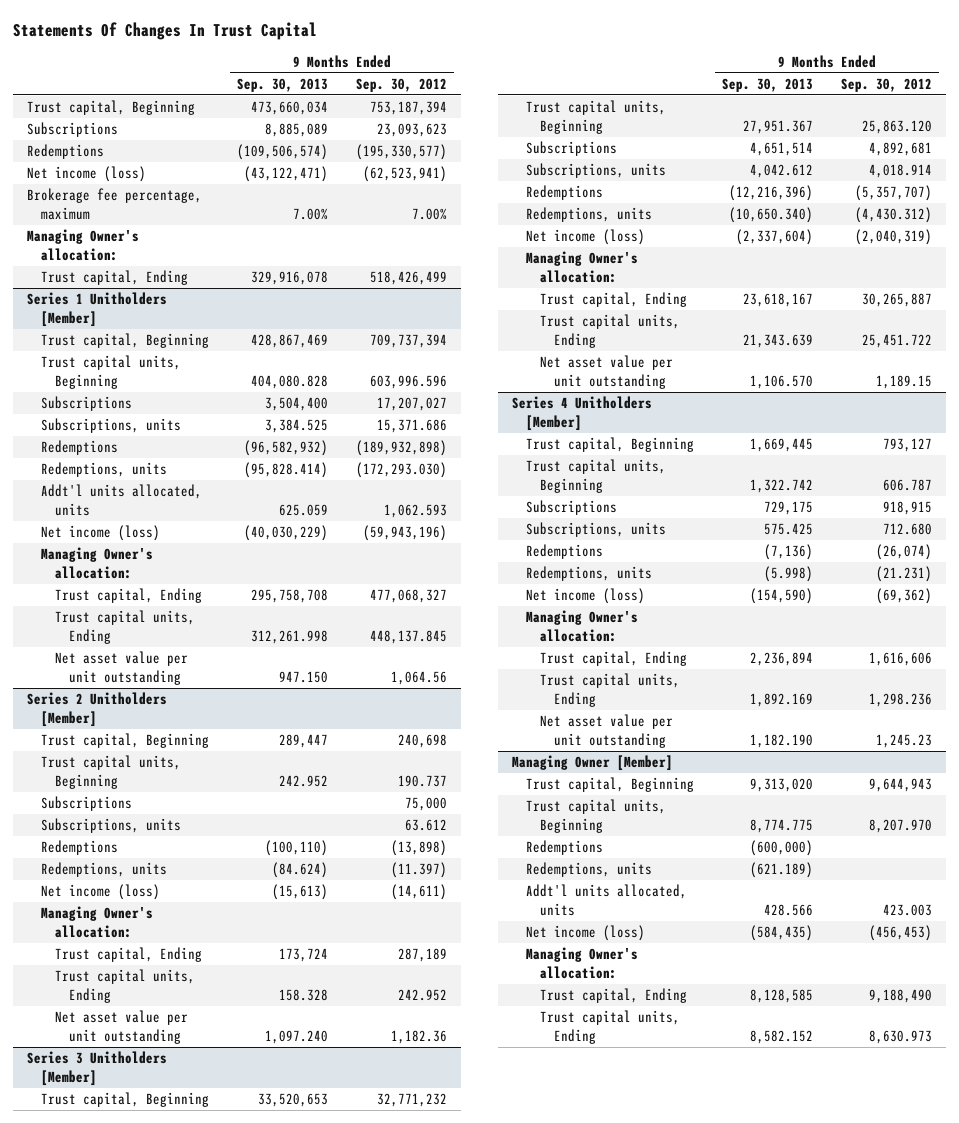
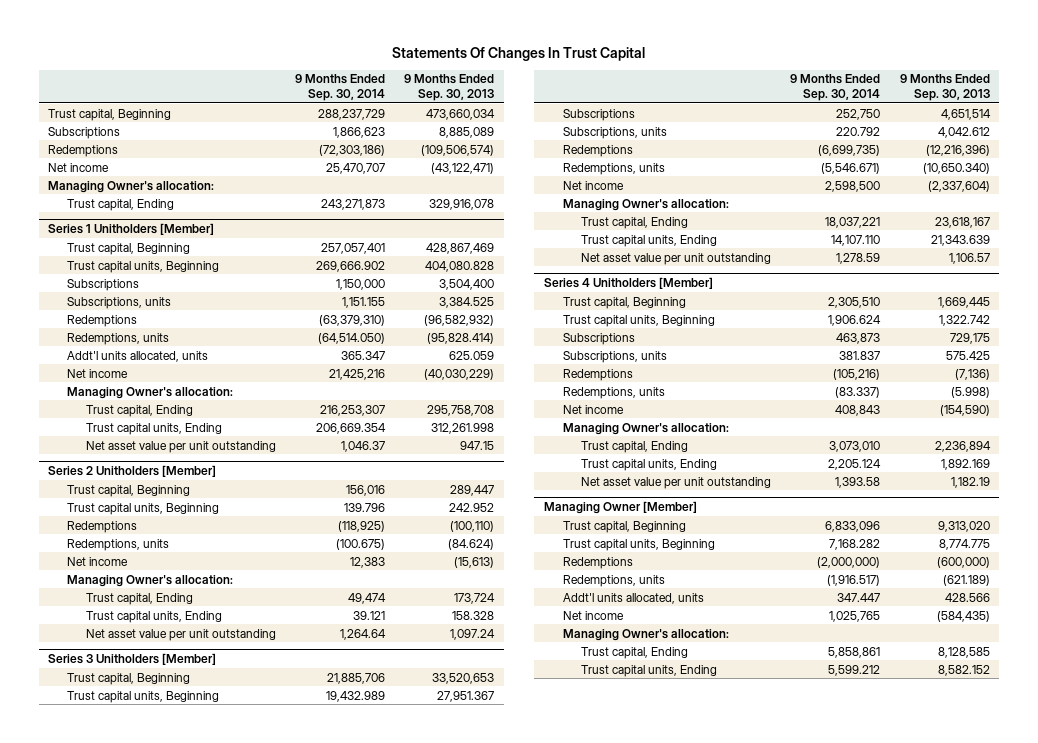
- | 9 Months Ended Sep. 30, 2013 | 9 Months Ended Sep. 30, 2012
+ | 9 Months Ended Sep. 30, 2014 | 9 Months Ended Sep. 30, 2013
- Net income (loss) | (43,122,471) | (62,523,941)
- Brokerage fee percentage, maximum | 7.00% | 7.00%
+ Net income | 25,470,707 | (43,122,471)
@ Series 1 Unitholders [Member]
- Net income (loss) | (40,030,229) | (59,943,196)
+ Net income | 21,425,216 | (40,030,229)
- Net asset value per unit outstanding | 947.150 | 1,064.56
+ Net asset value per unit outstanding | 1,046.37 | 947.15
@ Series 2 Unitholders [Member]
- Subscriptions | | 75,000
- Subscriptions, units | | 63.612
- Net income (loss) | (15,613) | (14,611)
+ Net income | 12,383 | (15,613)
- Net asset value per unit outstanding | 1,097.240 | 1,182.36
+ Net asset value per unit outstanding | 1,264.64 | 1,097.24
@ Series 3 Unitholders [Member]
- Net income (loss) | (2,337,604) | (2,040,319)
+ Net income | 2,598,500 | (2,337,604)
- Net asset value per unit outstanding | 1,106.570 | 1,189.15
+ Net asset value per unit outstanding | 1,278.59 | 1,106.57
@ Series 4 Unitholders [Member]
- Net income (loss) | (154,590) | (69,362)
+ Net income | 408,843 | (154,590)
- Net asset value per unit outstanding | 1,182.190 | 1,245.23
+ Net asset value per unit outstanding | 1,393.58 | 1,182.19
@ Managing Owner [Member]
- Net income (loss) | (584,435) | (456,453)
+ Net income | 1,025,765 | (584,435)

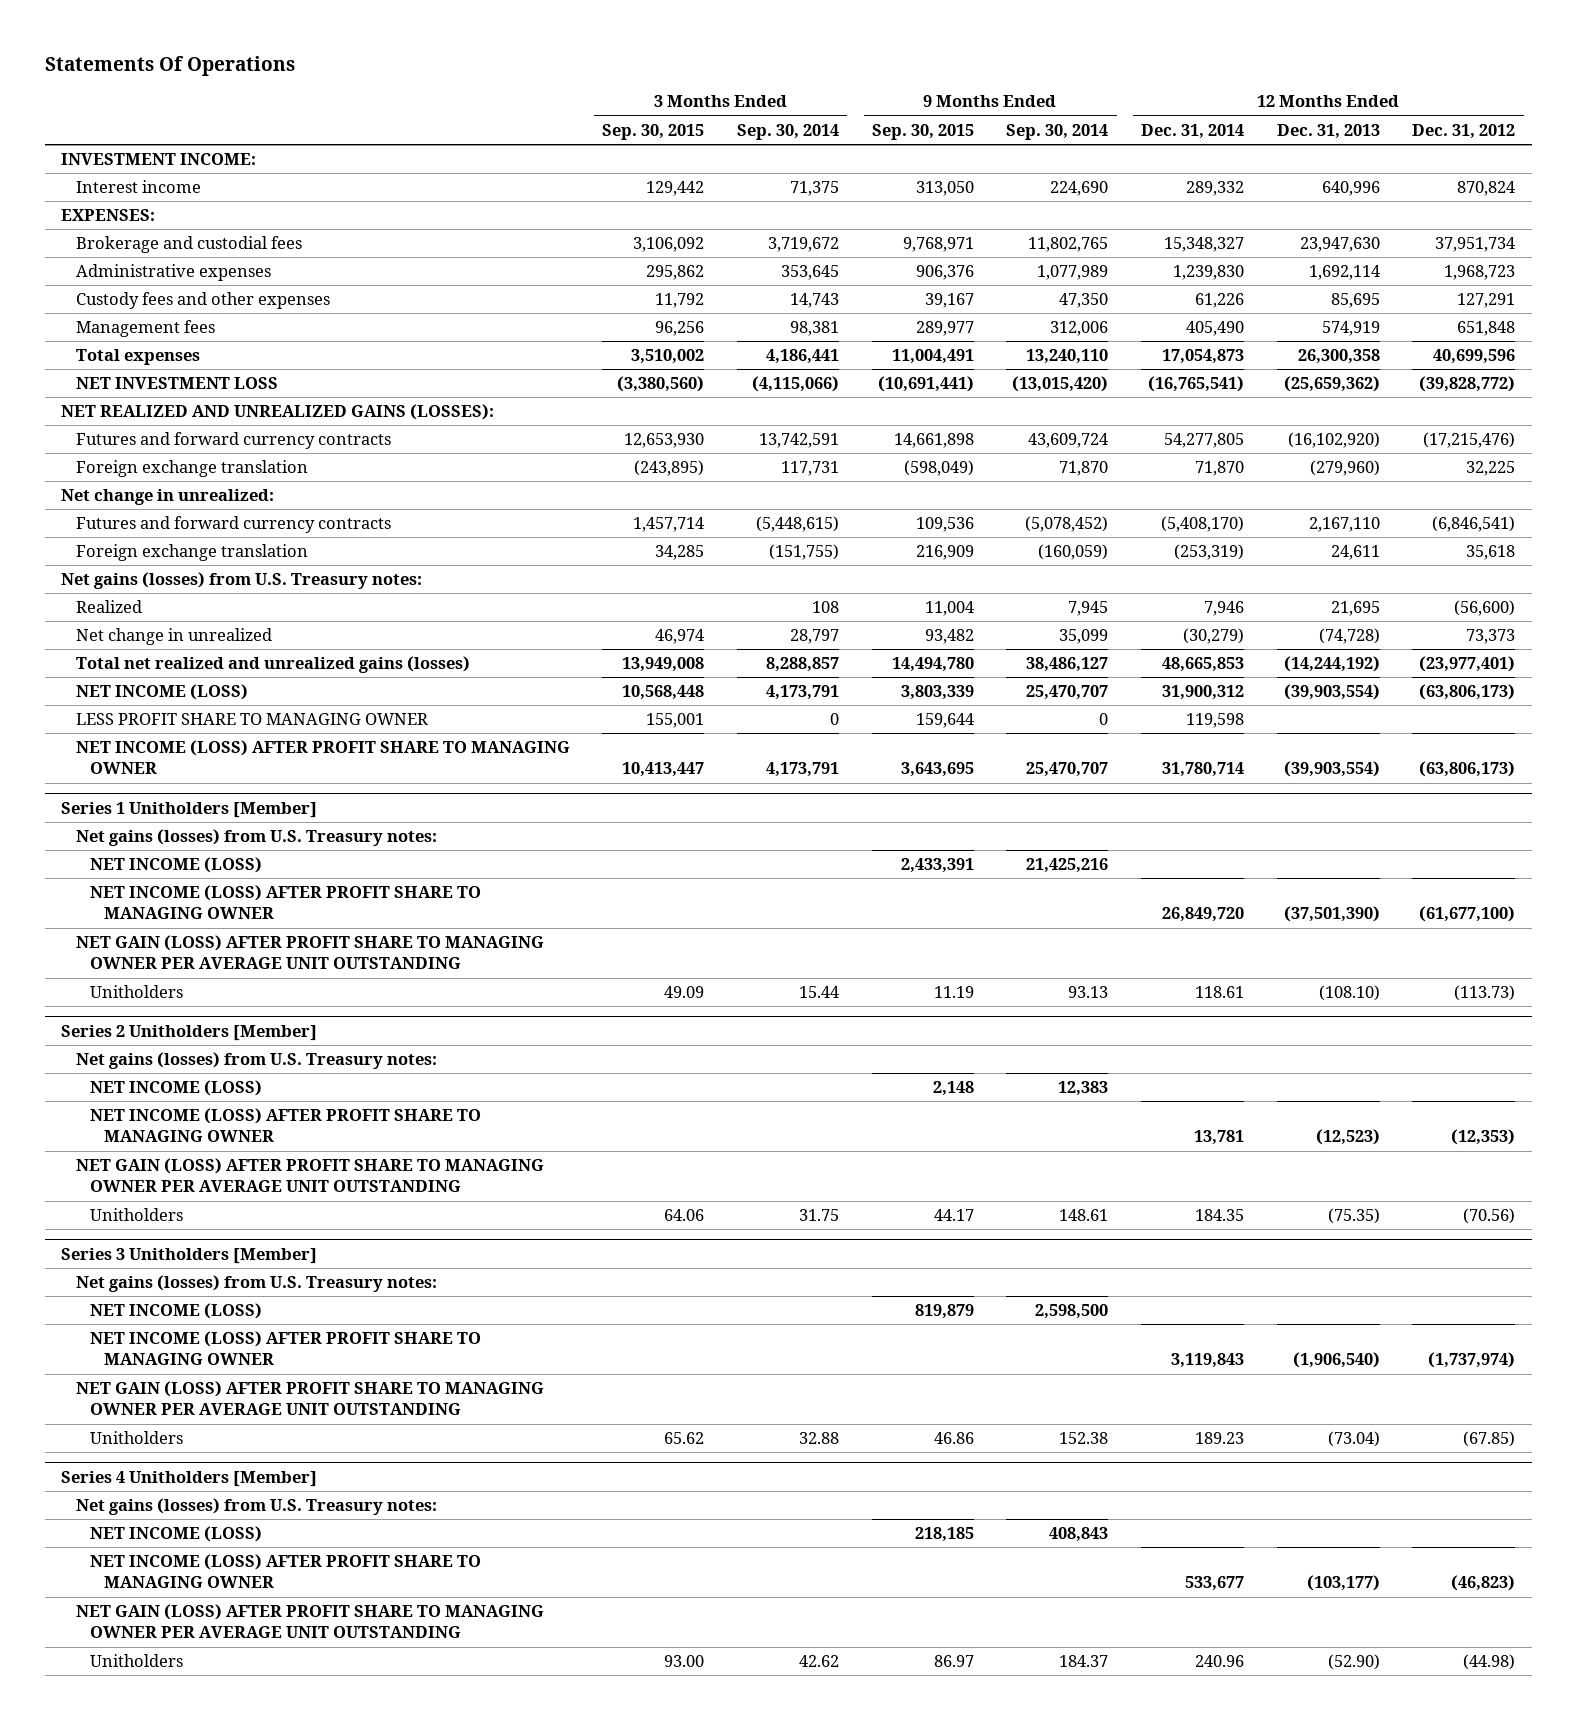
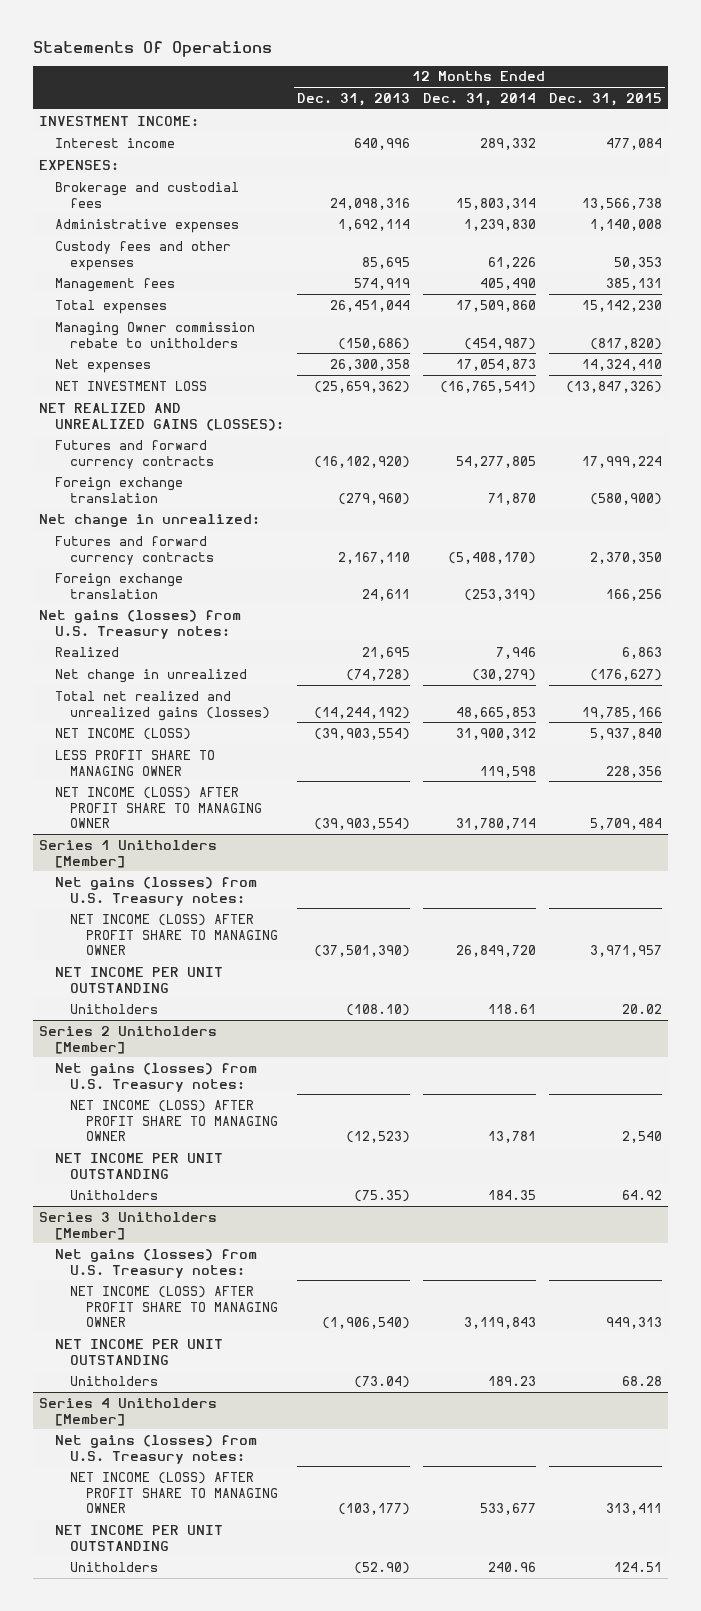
- | 3 Months Ended Sep. 30, 2015 | 3 Months Ended Sep. 30, 2014 | 9 Months Ended Sep. 30, 2015 | 9 Months Ended Sep. 30, 2014 | 12 Months Ended Dec. 31, 2014 | 12 Months Ended Dec. 31, 2013 | 12 Months Ended Dec. 31, 2012
+ | 12 Months Ended Dec. 31, 2013 | 12 Months Ended Dec. 31, 2014 | 12 Months Ended Dec. 31, 2015
- Brokerage and custodial fees | 3,106,092 | 3,719,672 | 9,768,971 | 11,802,765 | 15,348,327 | 23,947,630 | 37,951,734
+ Brokerage and custodial fees | 24,098,316 | 15,803,314 | 13,566,738
- Total expenses | 3,510,002 | 4,186,441 | 11,004,491 | 13,240,110 | 17,054,873 | 26,300,358 | 40,699,596
+ Total expenses | 26,451,044 | 17,509,860 | 15,142,230
+ Managing Owner commission rebate to unitholders | (150,686) | (454,987) | (817,820)
+ Net expenses | 26,300,358 | 17,054,873 | 14,324,410
@ Series 1 Unitholders [Member]
- NET INCOME (LOSS) | | | 2,433,391 | 21,425,216 | | |
- NET GAIN (LOSS) AFTER PROFIT SHARE TO MANAGING OWNER PER AVERAGE UNIT OUTSTANDING
+ NET INCOME PER UNIT OUTSTANDING
@ Series 2 Unitholders [Member]
- NET INCOME (LOSS) | | | 2,148 | 12,383 | | |
- NET GAIN (LOSS) AFTER PROFIT SHARE TO MANAGING OWNER PER AVERAGE UNIT OUTSTANDING
+ NET INCOME PER UNIT OUTSTANDING
@ Series 3 Unitholders [Member]
- NET INCOME (LOSS) | | | 819,879 | 2,598,500 | | |
- NET GAIN (LOSS) AFTER PROFIT SHARE TO MANAGING OWNER PER AVERAGE UNIT OUTSTANDING
+ NET INCOME PER UNIT OUTSTANDING
@ Series 4 Unitholders [Member]
- NET INCOME (LOSS) | | | 218,185 | 408,843 | | |
- NET GAIN (LOSS) AFTER PROFIT SHARE TO MANAGING OWNER PER AVERAGE UNIT OUTSTANDING
+ NET INCOME PER UNIT OUTSTANDING

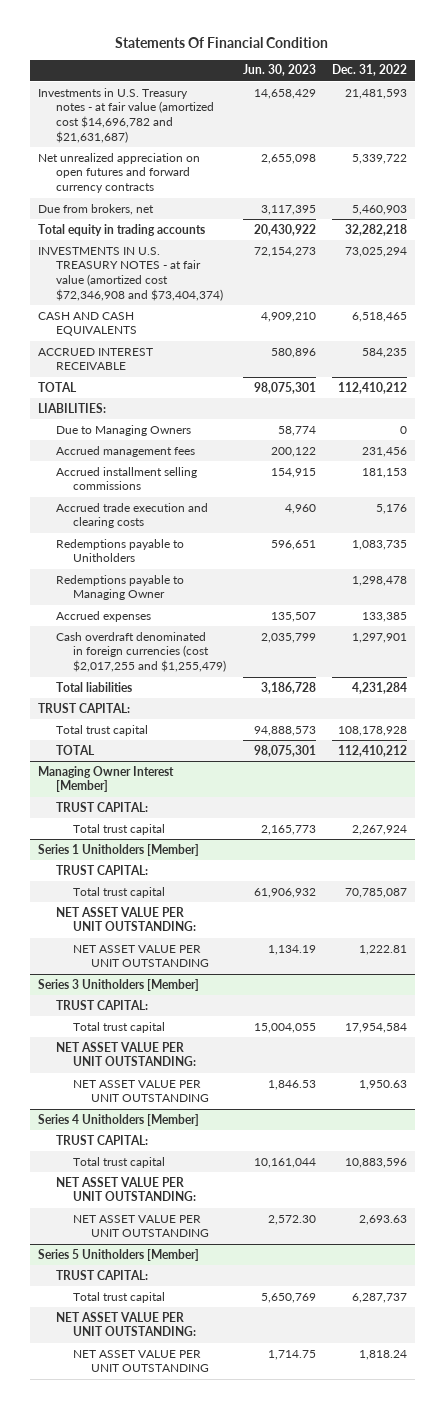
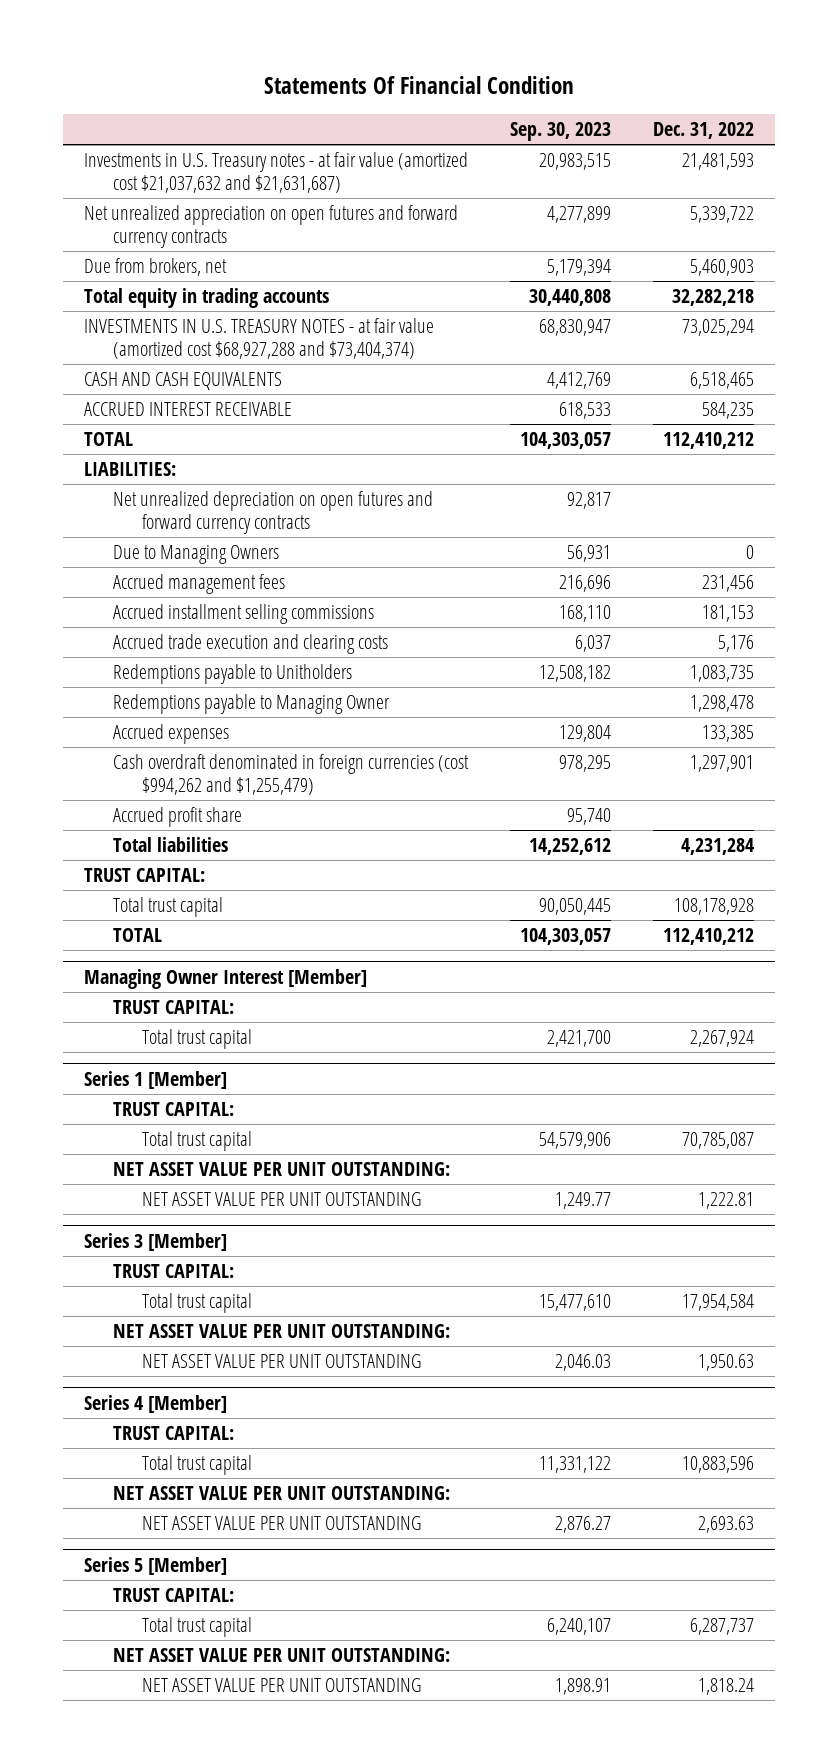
- | Jun. 30, 2023 | Dec. 31, 2022
+ | Sep. 30, 2023 | Dec. 31, 2022
- Investments in U.S. Treasury notes - at fair value (amortized cost $14,696,782 and $21,631,687) | 14,658,429 | 21,481,593
+ Investments in U.S. Treasury notes - at fair value (amortized cost $21,037,632 and $21,631,687) | 20,983,515 | 21,481,593
- INVESTMENTS IN U.S. TREASURY NOTES - at fair value (amortized cost $72,346,908 and $73,404,374) | 72,154,273 | 73,025,294
+ INVESTMENTS IN U.S. TREASURY NOTES - at fair value (amortized cost $68,927,288 and $73,404,374) | 68,830,947 | 73,025,294
+ Net unrealized depreciation on open futures and forward currency contracts | 92,817 |
- Cash overdraft denominated in foreign currencies (cost $2,017,255 and $1,255,479) | 2,035,799 | 1,297,901
+ Cash overdraft denominated in foreign currencies (cost $994,262 and $1,255,479) | 978,295 | 1,297,901
+ Accrued profit share | 95,740 |
- Series 1 Unitholders [Member]
+ Series 1 [Member]
- Series 3 Unitholders [Member]
+ Series 3 [Member]
- Series 4 Unitholders [Member]
+ Series 4 [Member]
- Series 5 Unitholders [Member]
+ Series 5 [Member]

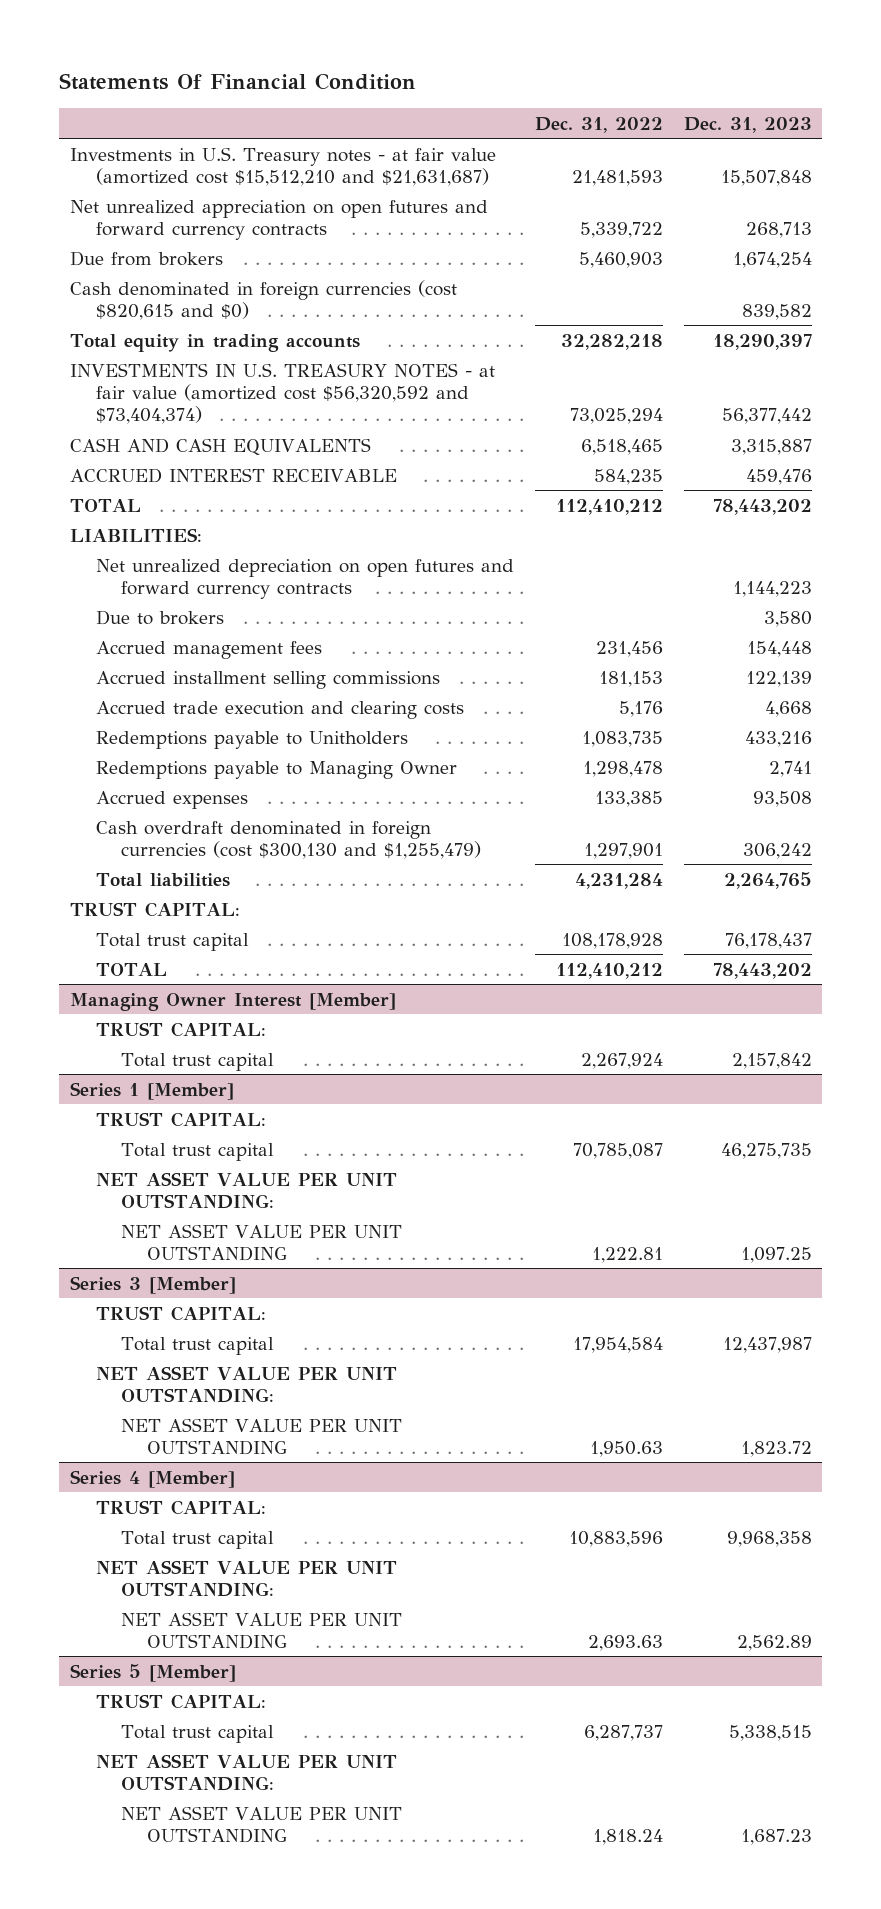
- | Sep. 30, 2023 | Dec. 31, 2022
+ | Dec. 31, 2022 | Dec. 31, 2023
- Investments in U.S. Treasury notes - at fair value (amortized cost $21,037,632 and $21,631,687) | 20,983,515 | 21,481,593
+ Investments in U.S. Treasury notes - at fair value (amortized cost $15,512,210 and $21,631,687) | 21,481,593 | 15,507,848
- Due from brokers, net | 5,179,394 | 5,460,903
+ Due from brokers | 5,460,903 | 1,674,254
+ Cash denominated in foreign currencies (cost $820,615 and $0) | | 839,582
- INVESTMENTS IN U.S. TREASURY NOTES - at fair value (amortized cost $68,927,288 and $73,404,374) | 68,830,947 | 73,025,294
+ INVESTMENTS IN U.S. TREASURY NOTES - at fair value (amortized cost $56,320,592 and $73,404,374) | 73,025,294 | 56,377,442
- Due to Managing Owners | 56,931 | 0
+ Due to brokers | | 3,580
- Cash overdraft denominated in foreign currencies (cost $994,262 and $1,255,479) | 978,295 | 1,297,901
- Accrued profit share | 95,740 |
+ Cash overdraft denominated in foreign currencies (cost $300,130 and $1,255,479) | 1,297,901 | 306,242

